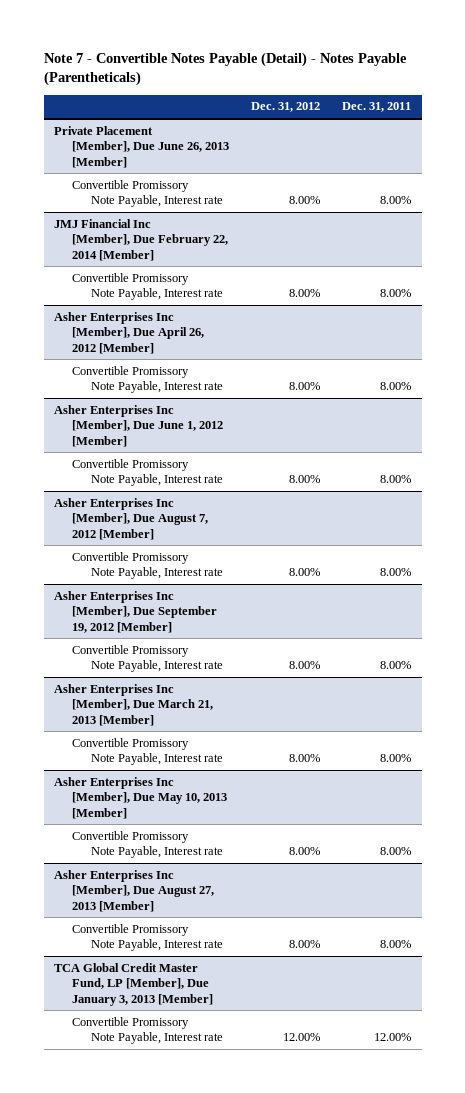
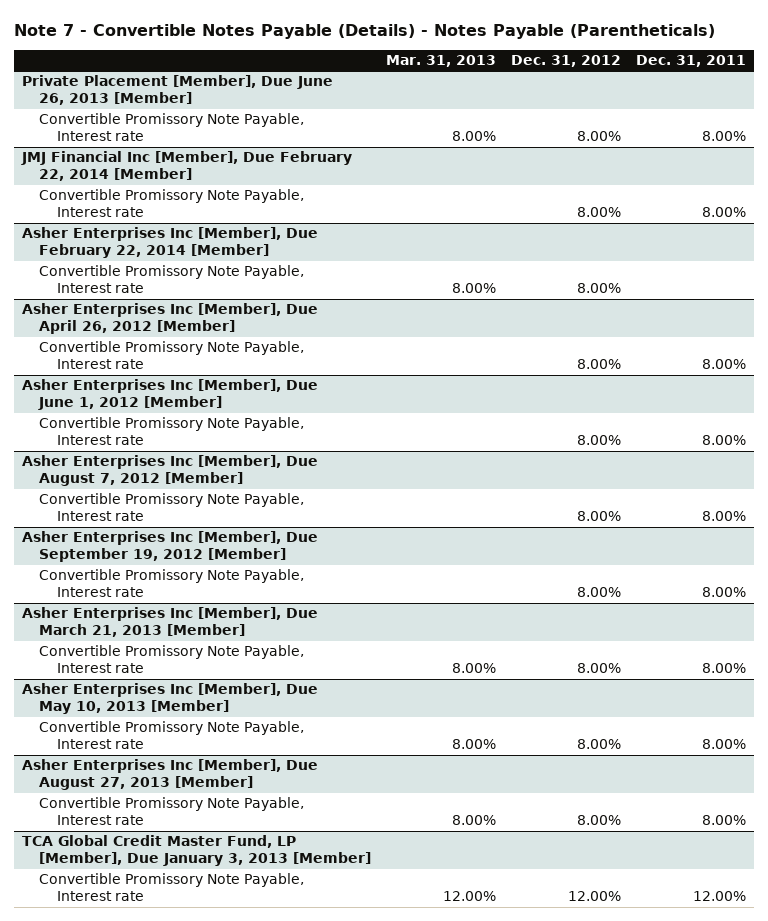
- Note 7 - Convertible Notes Payable (Detail) - Notes Payable (Parentheticals)
+ Note 7 - Convertible Notes Payable (Details) - Notes Payable (Parentheticals)
- | Dec. 31, 2012 | Dec. 31, 2011
+ | Mar. 31, 2013 | Dec. 31, 2012 | Dec. 31, 2011
+ Asher Enterprises Inc [Member], Due February 22, 2014 [Member]
+ Convеrtiblе Promissory Notе Payablе, Intеrеst ratе | 8.00% | 8.00% |

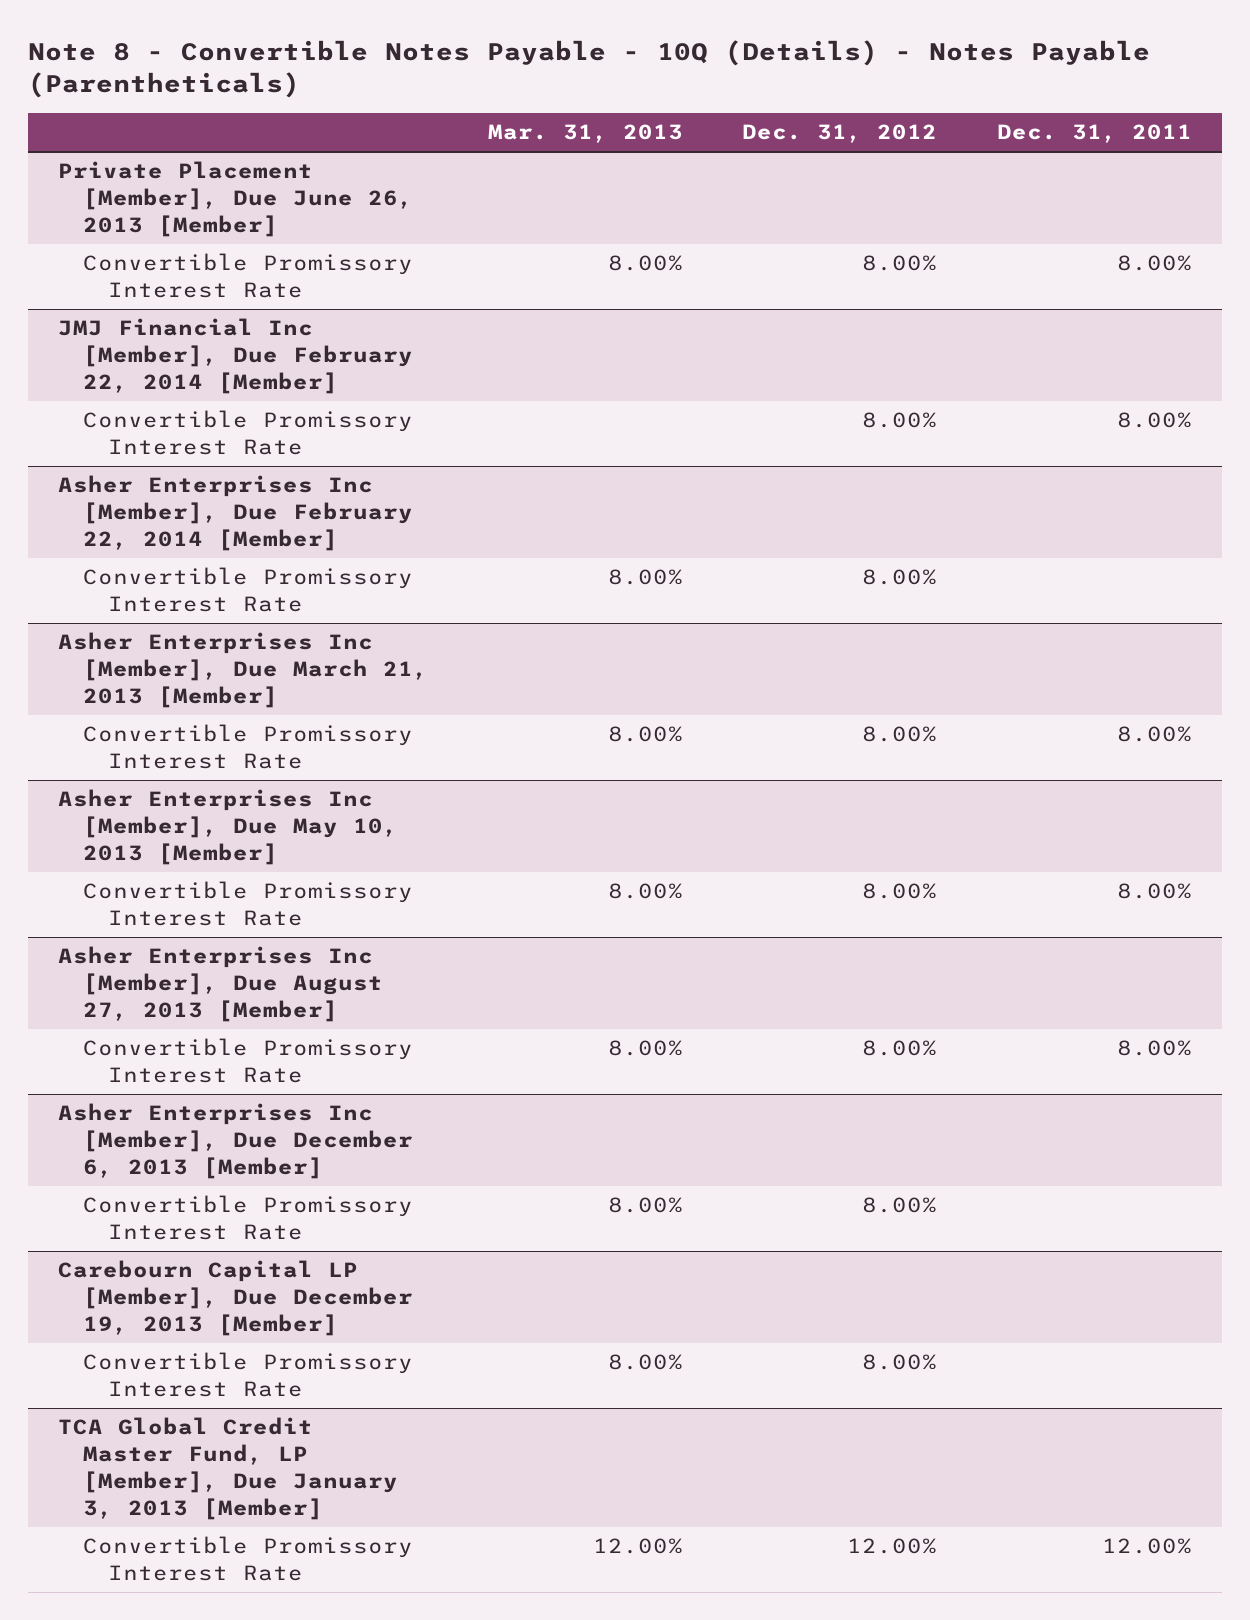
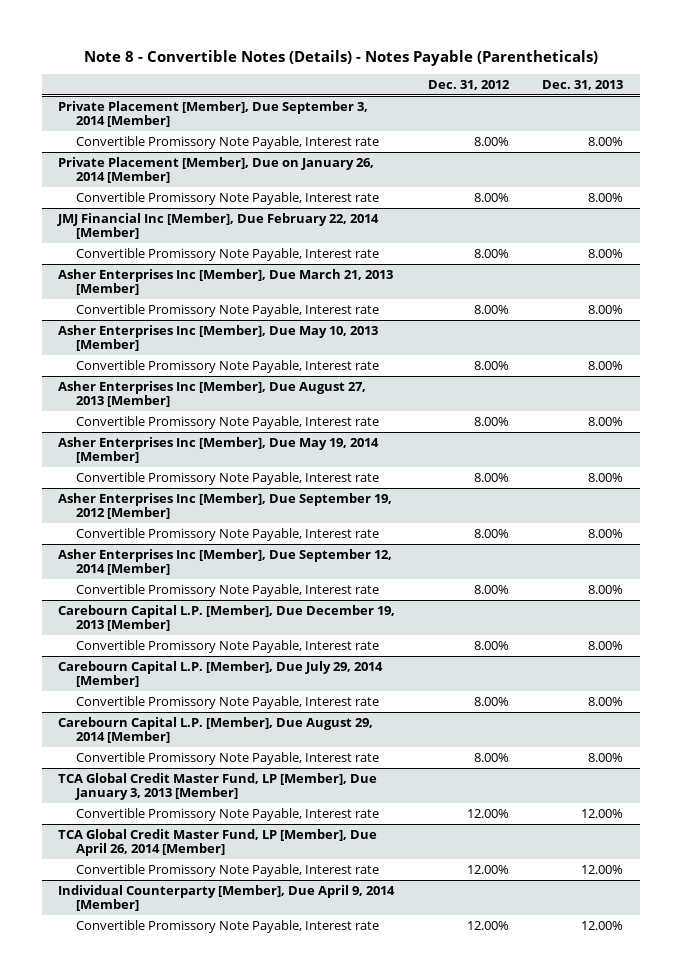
- Note 8 - Convertible Notes Payable - 10Q (Details) - Notes Payable (Parentheticals)
+ Note 8 - Convertible Notes (Details) - Notes Payable (Parentheticals)
- | Mar. 31, 2013 | Dec. 31, 2012 | Dec. 31, 2011
+ | Dec. 31, 2012 | Dec. 31, 2013
- Private Placement [Member], Due June 26, 2013 [Member]
- Convertible Promissory Interest Rate | 8.00% | 8.00% | 8.00%
+ Private Placement [Member], Due September 3, 2014 [Member]
+ Convеrtiblе Promissory Notе Payablе, Intеrеst ratе | 8.00% | 8.00%
+ Private Placement [Member], Due on January 26, 2014 [Member]
+ Convеrtiblе Promissory Notе Payablе, Intеrеst ratе | 8.00% | 8.00%
@ JMJ Financial Inc [Member], Due February 22, 2014 [Member]
- Convertible Promissory Interest Rate | | 8.00% | 8.00%
- Asher Enterprises Inc [Member], Due February 22, 2014 [Member]
- Convertible Promissory Interest Rate | 8.00% | 8.00% |
@ JMJ Financial Inc [Member], Due February 22, 2014 [Member]
+ Convеrtiblе Promissory Notе Payablе, Intеrеst ratе | 8.00% | 8.00%
@ Asher Enterprises Inc [Member], Due March 21, 2013 [Member]
- Convertible Promissory Interest Rate | 8.00% | 8.00% | 8.00%
+ Convеrtiblе Promissory Notе Payablе, Intеrеst ratе | 8.00% | 8.00%
@ Asher Enterprises Inc [Member], Due May 10, 2013 [Member]
- Convertible Promissory Interest Rate | 8.00% | 8.00% | 8.00%
+ Convеrtiblе Promissory Notе Payablе, Intеrеst ratе | 8.00% | 8.00%
@ Asher Enterprises Inc [Member], Due August 27, 2013 [Member]
- Convertible Promissory Interest Rate | 8.00% | 8.00% | 8.00%
- Asher Enterprises Inc [Member], Due December 6, 2013 [Member]
- Convertible Promissory Interest Rate | 8.00% | 8.00% |
- Carebourn Capital LP [Member], Due December 19, 2013 [Member]
- Convertible Promissory Interest Rate | 8.00% | 8.00% |
@ Asher Enterprises Inc [Member], Due August 27, 2013 [Member]
+ Convеrtiblе Promissory Notе Payablе, Intеrеst ratе | 8.00% | 8.00%
+ Asher Enterprises Inc [Member], Due May 19, 2014 [Member]
+ Convеrtiblе Promissory Notе Payablе, Intеrеst ratе | 8.00% | 8.00%
+ Asher Enterprises Inc [Member], Due September 19, 2012 [Member]
+ Convеrtiblе Promissory Notе Payablе, Intеrеst ratе | 8.00% | 8.00%
+ Asher Enterprises Inc [Member], Due September 12, 2014 [Member]
+ Convеrtiblе Promissory Notе Payablе, Intеrеst ratе | 8.00% | 8.00%
+ Carebourn Capital L.P. [Member], Due December 19, 2013 [Member]
+ Convеrtiblе Promissory Notе Payablе, Intеrеst ratе | 8.00% | 8.00%
+ Carebourn Capital L.P. [Member], Due July 29, 2014 [Member]
+ Convеrtiblе Promissory Notе Payablе, Intеrеst ratе | 8.00% | 8.00%
+ Carebourn Capital L.P. [Member], Due August 29, 2014 [Member]
+ Convеrtiblе Promissory Notе Payablе, Intеrеst ratе | 8.00% | 8.00%
@ TCA Global Credit Master Fund, LP [Member], Due January 3, 2013 [Member]
- Convertible Promissory Interest Rate | 12.00% | 12.00% | 12.00%
+ Convеrtiblе Promissory Notе Payablе, Intеrеst ratе | 12.00% | 12.00%
+ TCA Global Credit Master Fund, LP [Member], Due April 26, 2014 [Member]
+ Convеrtiblе Promissory Notе Payablе, Intеrеst ratе | 12.00% | 12.00%
+ Individual Counterparty [Member], Due April 9, 2014 [Member]
+ Convеrtiblе Promissory Notе Payablе, Intеrеst ratе | 12.00% | 12.00%

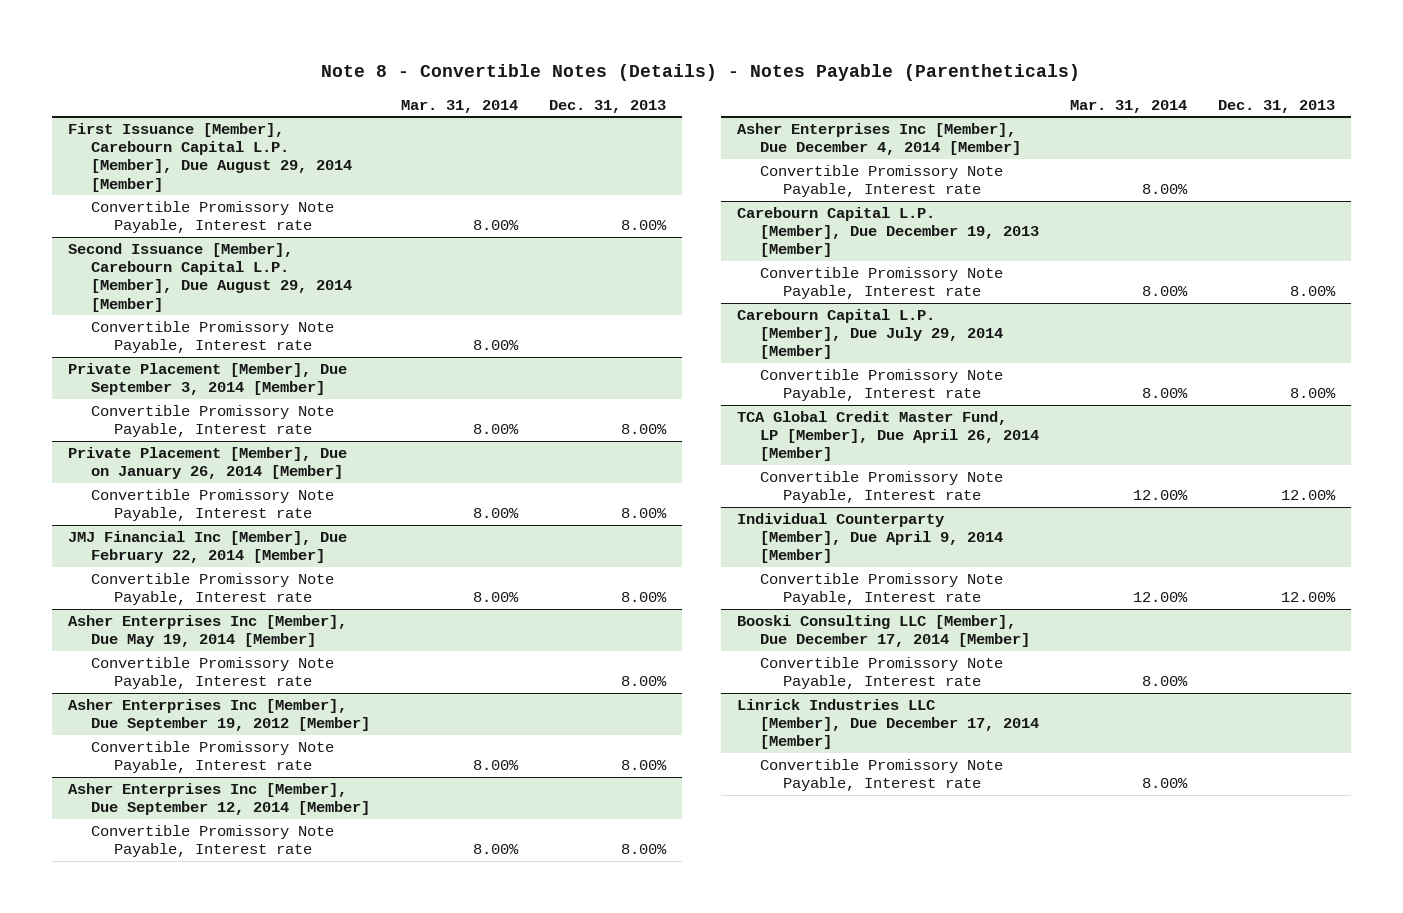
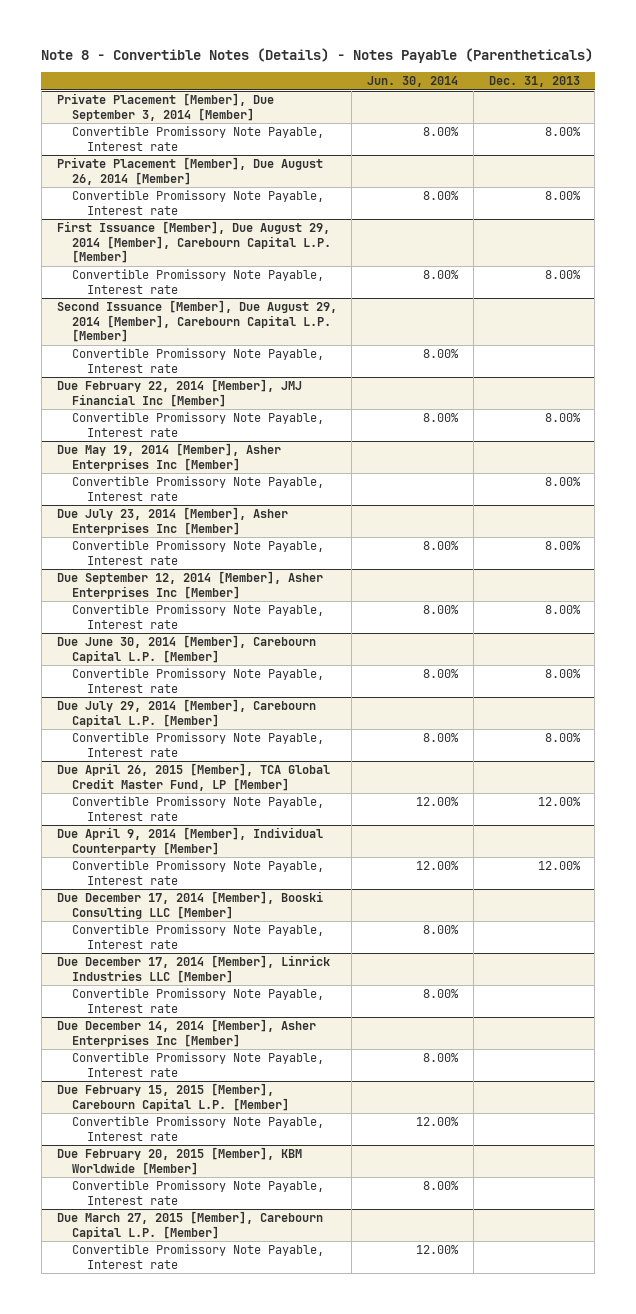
- | Mar. 31, 2014 | Dec. 31, 2013
+ | Jun. 30, 2014 | Dec. 31, 2013
- First Issuance [Member], Carebourn Capital L.P. [Member], Due August 29, 2014 [Member]
- Convеrtiblе Promissory Notе Payablе, Intеrеst ratе | 8.00% | 8.00%
- Second Issuance [Member], Carebourn Capital L.P. [Member], Due August 29, 2014 [Member]
- Convеrtiblе Promissory Notе Payablе, Intеrеst ratе | 8.00% |
- Private Placement [Member], Due on January 26, 2014 [Member]
+ Private Placement [Member], Due August 26, 2014 [Member]
- JMJ Financial Inc [Member], Due February 22, 2014 [Member]
+ First Issuance [Member], Due August 29, 2014 [Member], Carebourn Capital L.P. [Member]
- Asher Enterprises Inc [Member], Due May 19, 2014 [Member]
+ Second Issuance [Member], Due August 29, 2014 [Member], Carebourn Capital L.P. [Member]
+ Convеrtiblе Promissory Notе Payablе, Intеrеst ratе | 8.00% |
+ Due February 22, 2014 [Member], JMJ Financial Inc [Member]
- Asher Enterprises Inc [Member], Due September 19, 2012 [Member]
+ Due May 19, 2014 [Member], Asher Enterprises Inc [Member]
- Asher Enterprises Inc [Member], Due September 12, 2014 [Member]
+ Due July 23, 2014 [Member], Asher Enterprises Inc [Member]
- Asher Enterprises Inc [Member], Due December 4, 2014 [Member]
- Convеrtiblе Promissory Notе Payablе, Intеrеst ratе | 8.00% |
- Carebourn Capital L.P. [Member], Due December 19, 2013 [Member]
+ Due September 12, 2014 [Member], Asher Enterprises Inc [Member]
- Carebourn Capital L.P. [Member], Due July 29, 2014 [Member]
+ Due June 30, 2014 [Member], Carebourn Capital L.P. [Member]
- TCA Global Credit Master Fund, LP [Member], Due April 26, 2014 [Member]
+ Due July 29, 2014 [Member], Carebourn Capital L.P. [Member]
+ Convеrtiblе Promissory Notе Payablе, Intеrеst ratе | 8.00% | 8.00%
+ Due April 26, 2015 [Member], TCA Global Credit Master Fund, LP [Member]
- Individual Counterparty [Member], Due April 9, 2014 [Member]
+ Due April 9, 2014 [Member], Individual Counterparty [Member]
- Booski Consulting LLC [Member], Due December 17, 2014 [Member]
+ Due December 17, 2014 [Member], Booski Consulting LLC [Member]
- Linrick Industries LLC [Member], Due December 17, 2014 [Member]
+ Due December 17, 2014 [Member], Linrick Industries LLC [Member]
+ Due December 14, 2014 [Member], Asher Enterprises Inc [Member]
+ Convеrtiblе Promissory Notе Payablе, Intеrеst ratе | 8.00% |
+ Due February 15, 2015 [Member], Carebourn Capital L.P. [Member]
+ Convеrtiblе Promissory Notе Payablе, Intеrеst ratе | 12.00% |
+ Due February 20, 2015 [Member], KBM Worldwide [Member]
+ Convеrtiblе Promissory Notе Payablе, Intеrеst ratе | 8.00% |
+ Due March 27, 2015 [Member], Carebourn Capital L.P. [Member]
+ Convеrtiblе Promissory Notе Payablе, Intеrеst ratе | 12.00% |

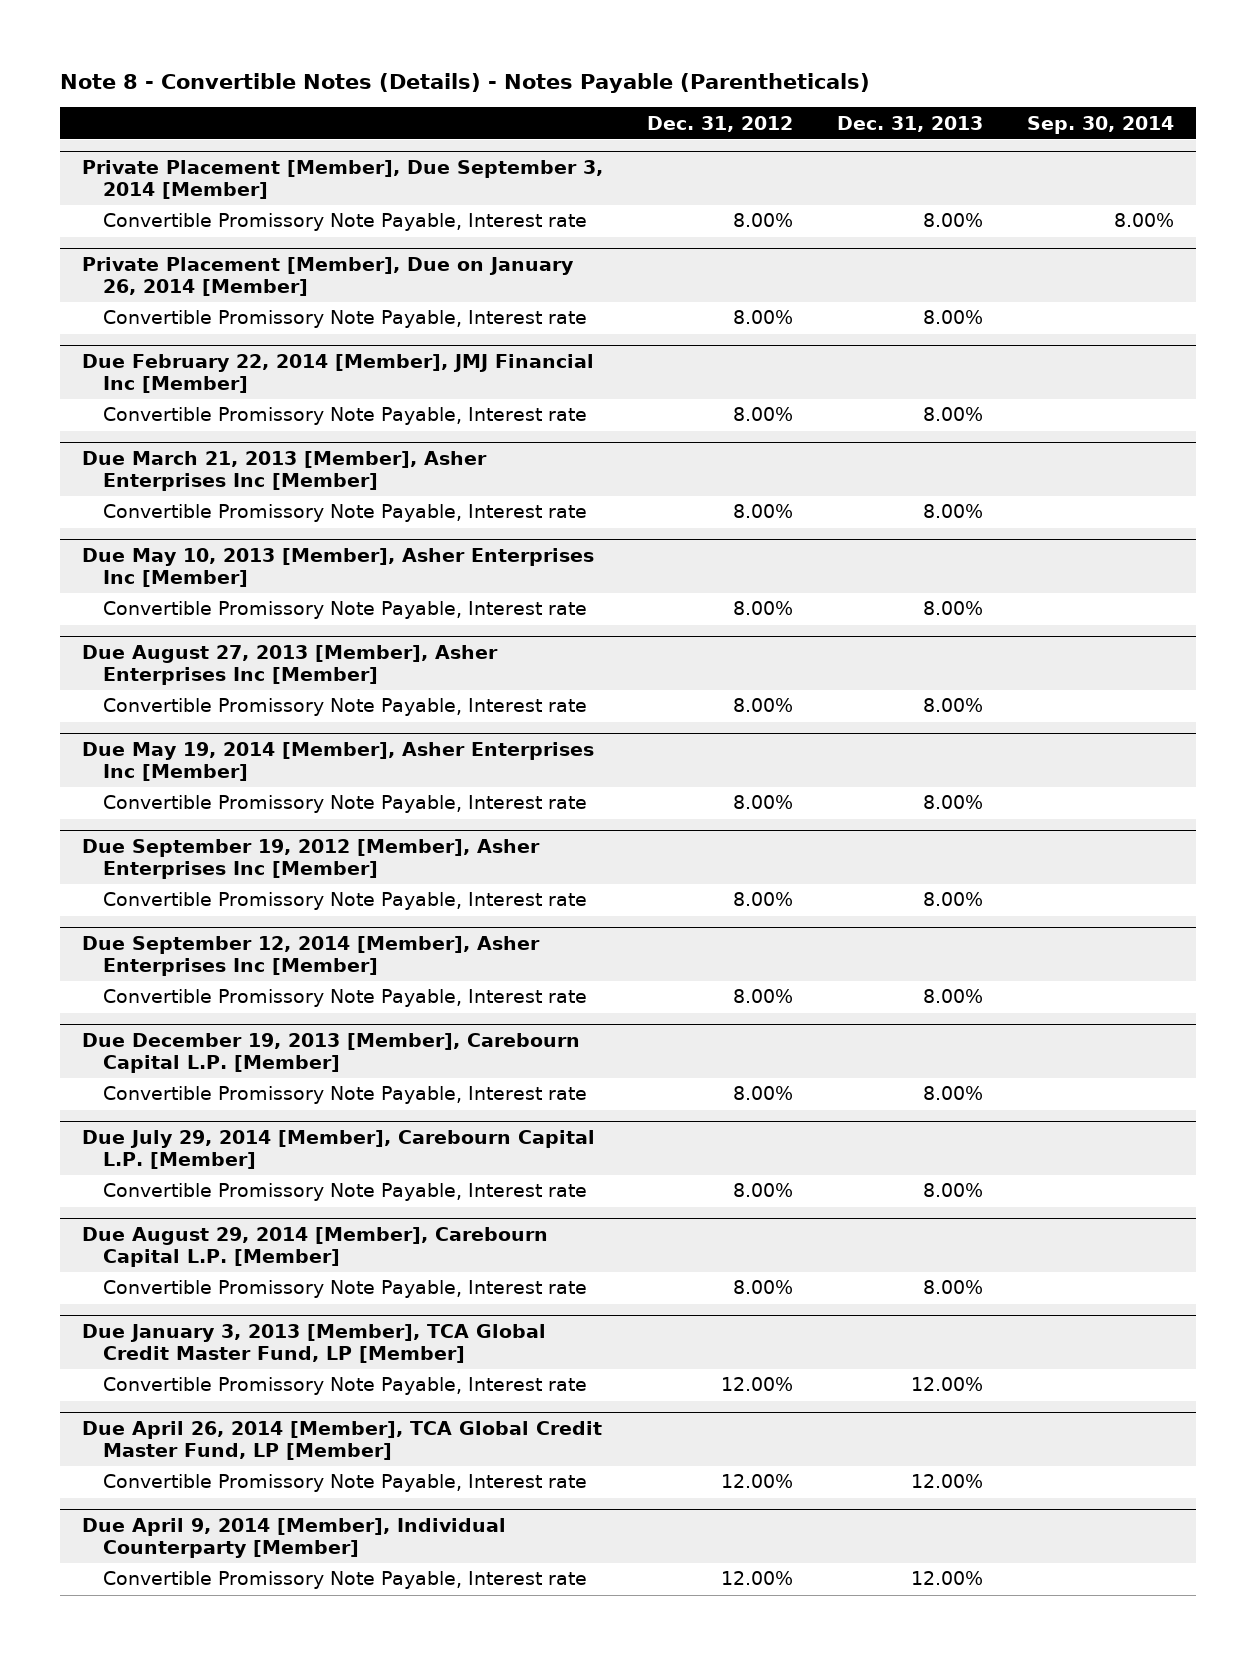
- | Jun. 30, 2014 | Dec. 31, 2013
+ | Dec. 31, 2012 | Dec. 31, 2013 | Sep. 30, 2014
- Private Placement [Member], Due August 26, 2014 [Member]
- Convеrtiblе Promissory Notе Payablе, Intеrеst ratе | 8.00% | 8.00%
- First Issuance [Member], Due August 29, 2014 [Member], Carebourn Capital L.P. [Member]
+ Private Placement [Member], Due on January 26, 2014 [Member]
- Second Issuance [Member], Due August 29, 2014 [Member], Carebourn Capital L.P. [Member]
- Convеrtiblе Promissory Notе Payablе, Intеrеst ratе | 8.00% |
+ Due March 21, 2013 [Member], Asher Enterprises Inc [Member]
+ Convеrtiblе Promissory Notе Payablе, Intеrеst ratе | 8.00% | 8.00% |
+ Due May 10, 2013 [Member], Asher Enterprises Inc [Member]
+ Convеrtiblе Promissory Notе Payablе, Intеrеst ratе | 8.00% | 8.00% |
+ Due August 27, 2013 [Member], Asher Enterprises Inc [Member]
+ Convеrtiblе Promissory Notе Payablе, Intеrеst ratе | 8.00% | 8.00% |
- Due July 23, 2014 [Member], Asher Enterprises Inc [Member]
+ Due September 19, 2012 [Member], Asher Enterprises Inc [Member]
- Due June 30, 2014 [Member], Carebourn Capital L.P. [Member]
+ Due December 19, 2013 [Member], Carebourn Capital L.P. [Member]
- Due April 26, 2015 [Member], TCA Global Credit Master Fund, LP [Member]
+ Due August 29, 2014 [Member], Carebourn Capital L.P. [Member]
+ Convеrtiblе Promissory Notе Payablе, Intеrеst ratе | 8.00% | 8.00% |
+ Due January 3, 2013 [Member], TCA Global Credit Master Fund, LP [Member]
+ Due April 26, 2014 [Member], TCA Global Credit Master Fund, LP [Member]
+ Convеrtiblе Promissory Notе Payablе, Intеrеst ratе | 12.00% | 12.00% |
- Due December 17, 2014 [Member], Booski Consulting LLC [Member]
- Convеrtiblе Promissory Notе Payablе, Intеrеst ratе | 8.00% |
- Due December 17, 2014 [Member], Linrick Industries LLC [Member]
- Convеrtiblе Promissory Notе Payablе, Intеrеst ratе | 8.00% |
- Due December 14, 2014 [Member], Asher Enterprises Inc [Member]
- Convеrtiblе Promissory Notе Payablе, Intеrеst ratе | 8.00% |
- Due February 15, 2015 [Member], Carebourn Capital L.P. [Member]
- Convеrtiblе Promissory Notе Payablе, Intеrеst ratе | 12.00% |
- Due February 20, 2015 [Member], KBM Worldwide [Member]
- Convеrtiblе Promissory Notе Payablе, Intеrеst ratе | 8.00% |
- Due March 27, 2015 [Member], Carebourn Capital L.P. [Member]
- Convеrtiblе Promissory Notе Payablе, Intеrеst ratе | 12.00% |

